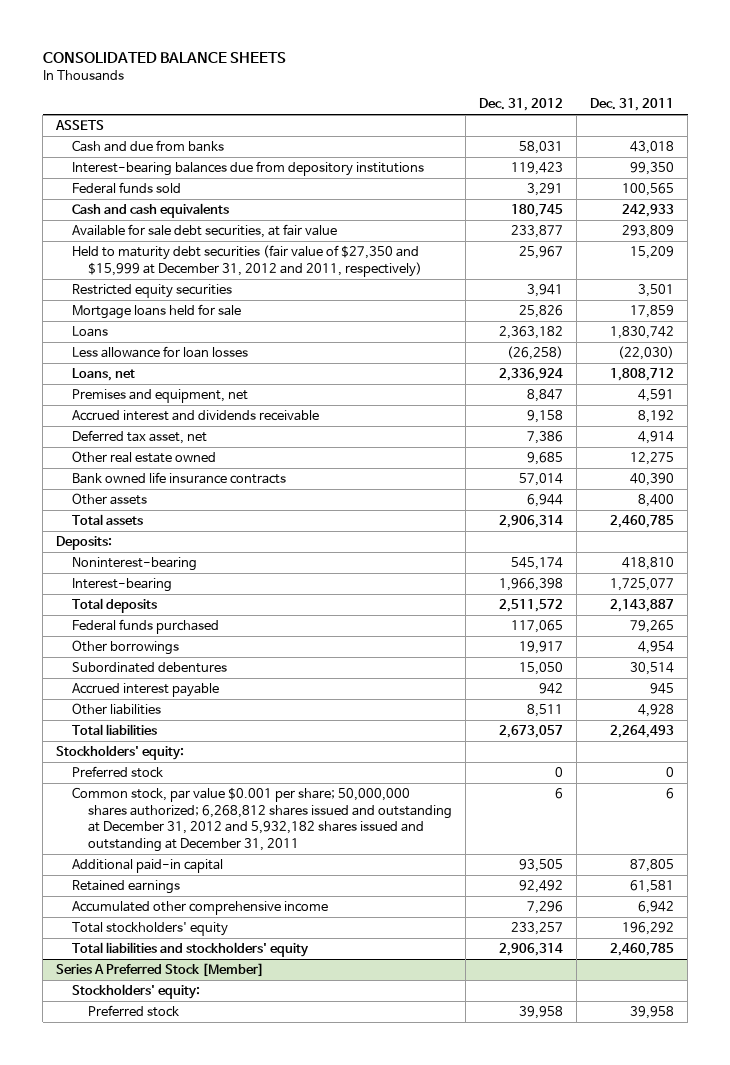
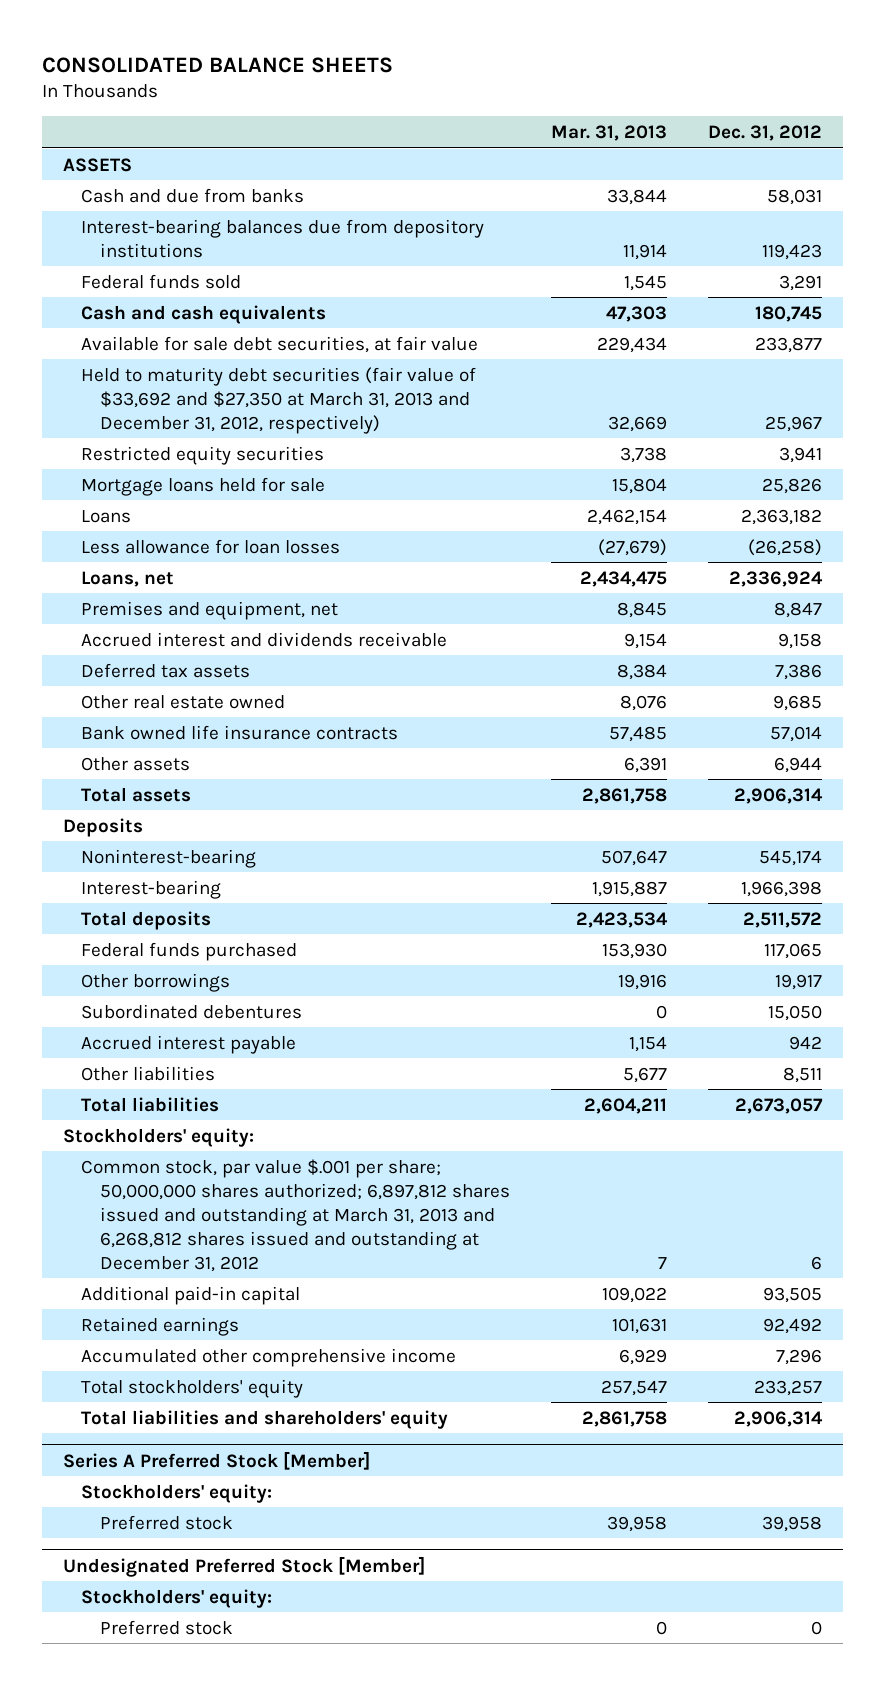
- | Dec. 31, 2012 | Dec. 31, 2011
+ | Mar. 31, 2013 | Dec. 31, 2012
- Held to maturity debt securities (fair value of $27,350 and $15,999 at December 31, 2012 and 2011, respectively) | 25,967 | 15,209
+ Held to maturity debt securities (fair value of $33,692 and $27,350 at March 31, 2013 and December 31, 2012, respectively) | 32,669 | 25,967
- Deferred tax asset, net | 7,386 | 4,914
+ Deferred tax assets | 8,384 | 7,386
- Deposits:
+ Deposits
- Preferred stock | 0 | 0
- Common stock, par value $0.001 per share; 50,000,000 shares authorized; 6,268,812 shares issued and outstanding at December 31, 2012 and 5,932,182 shares issued and outstanding at December 31, 2011 | 6 | 6
+ Common stock, par value $.001 per share; 50,000,000 shares authorized; 6,897,812 shares issued and outstanding at March 31, 2013 and 6,268,812 shares issued and outstanding at December 31, 2012 | 7 | 6
- Total liabilities and stockholders' equity | 2,906,314 | 2,460,785
+ Total liabilities and shareholders' equity | 2,861,758 | 2,906,314
+ Undesignated Preferred Stock [Member]
+ Stockholders' equity:
+ Preferred stock | 0 | 0

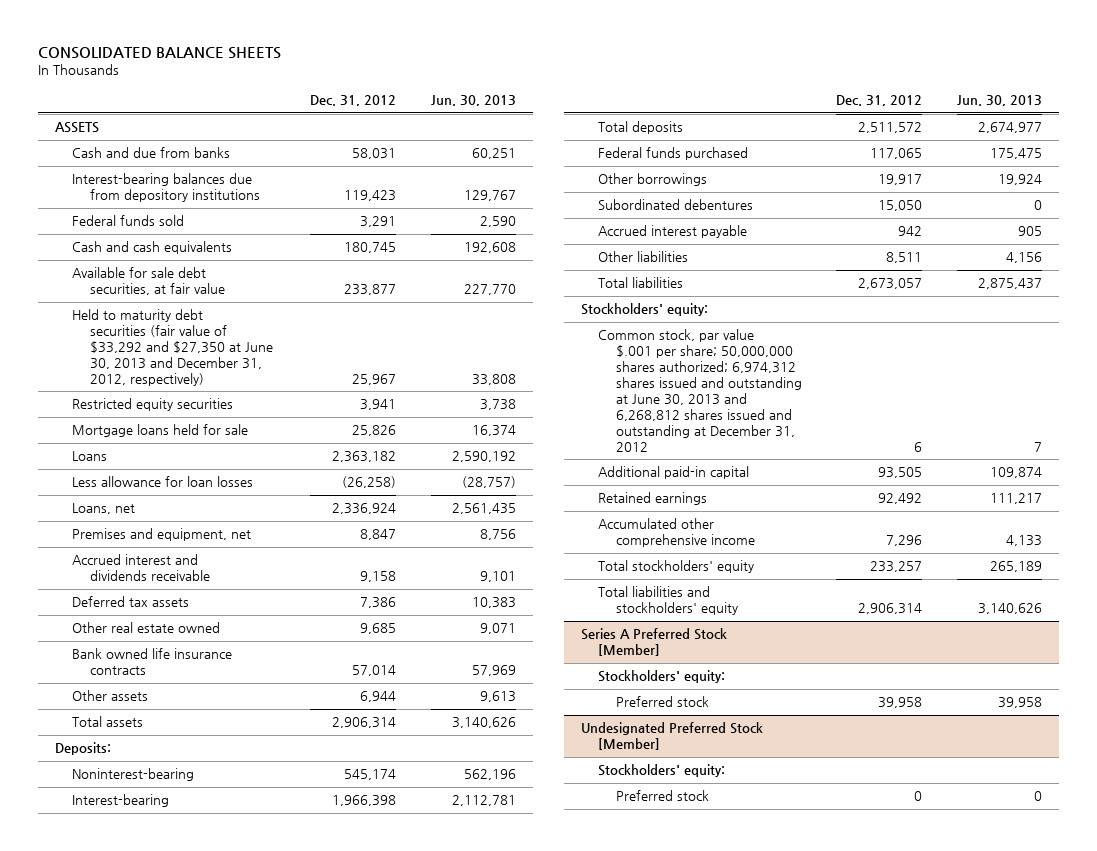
- | Mar. 31, 2013 | Dec. 31, 2012
+ | Dec. 31, 2012 | Jun. 30, 2013
- Held to maturity debt securities (fair value of $33,692 and $27,350 at March 31, 2013 and December 31, 2012, respectively) | 32,669 | 25,967
+ Held to maturity debt securities (fair value of $33,292 and $27,350 at June 30, 2013 and December 31, 2012, respectively) | 25,967 | 33,808
- Deposits
+ Deposits:
- Common stock, par value $.001 per share; 50,000,000 shares authorized; 6,897,812 shares issued and outstanding at March 31, 2013 and 6,268,812 shares issued and outstanding at December 31, 2012 | 7 | 6
+ Common stock, par value $.001 per share; 50,000,000 shares authorized; 6,974,312 shares issued and outstanding at June 30, 2013 and 6,268,812 shares issued and outstanding at December 31, 2012 | 6 | 7
- Total liabilities and shareholders' equity | 2,861,758 | 2,906,314
+ Total liabilities and stockholders' equity | 2,906,314 | 3,140,626

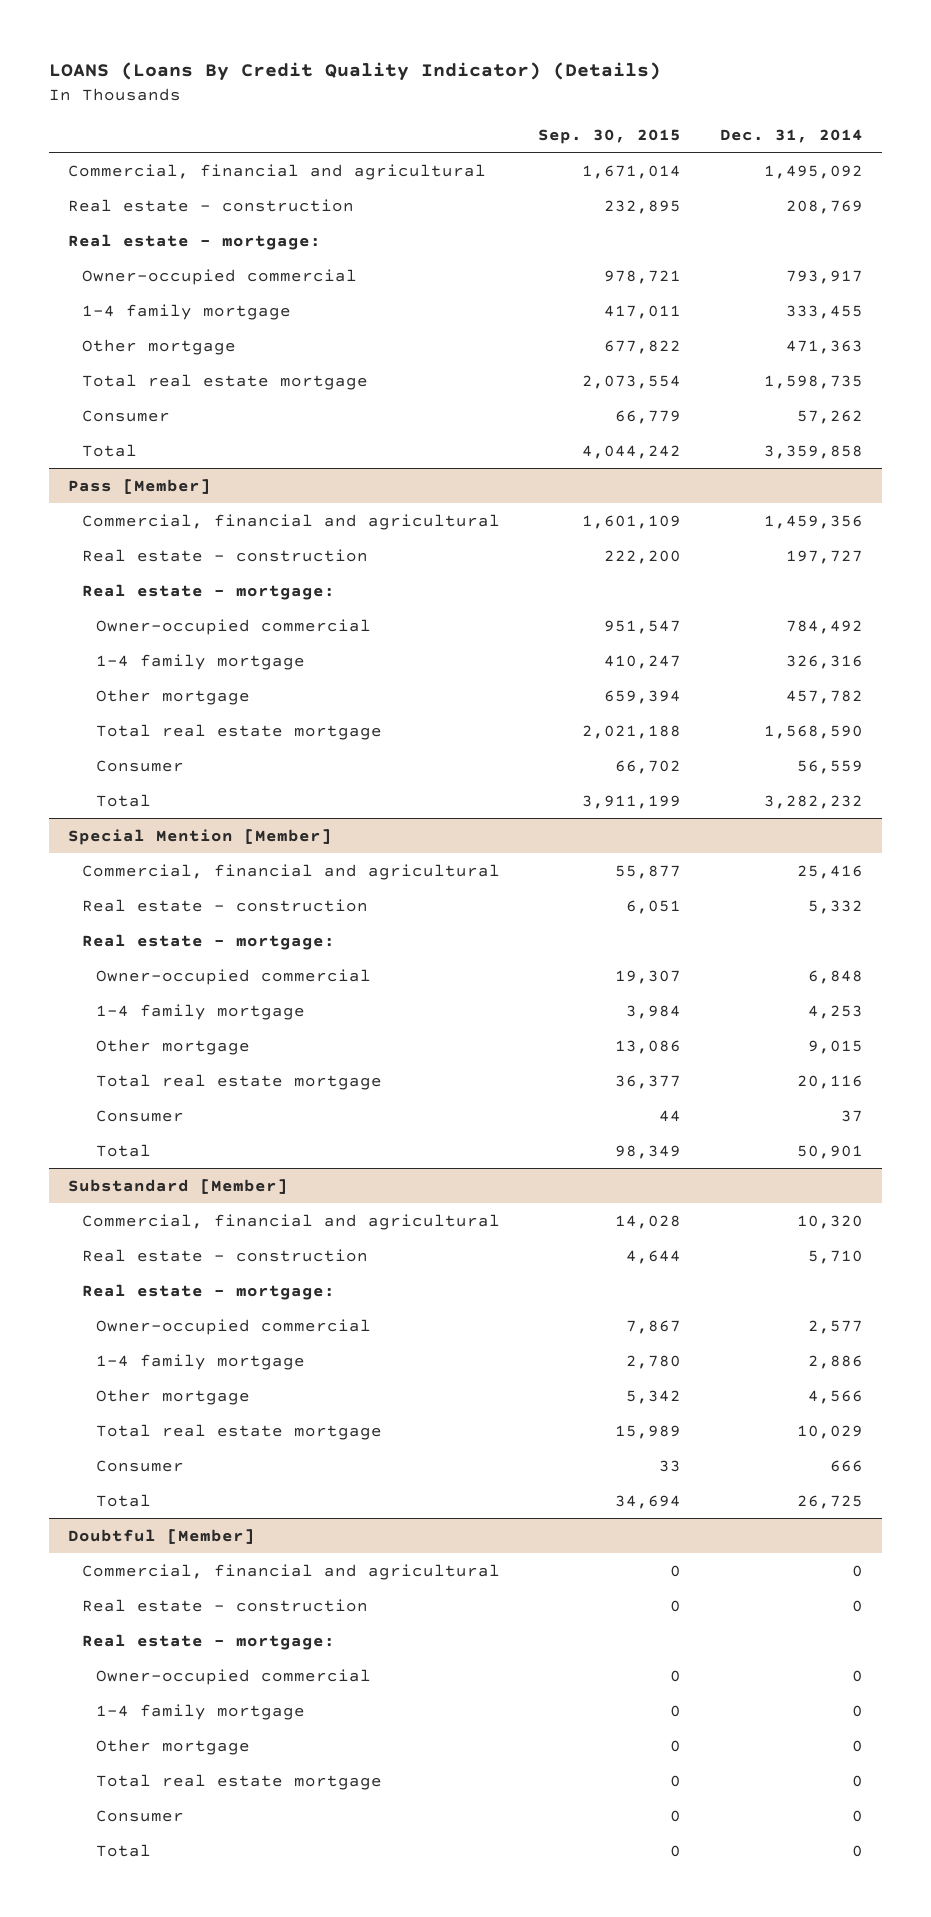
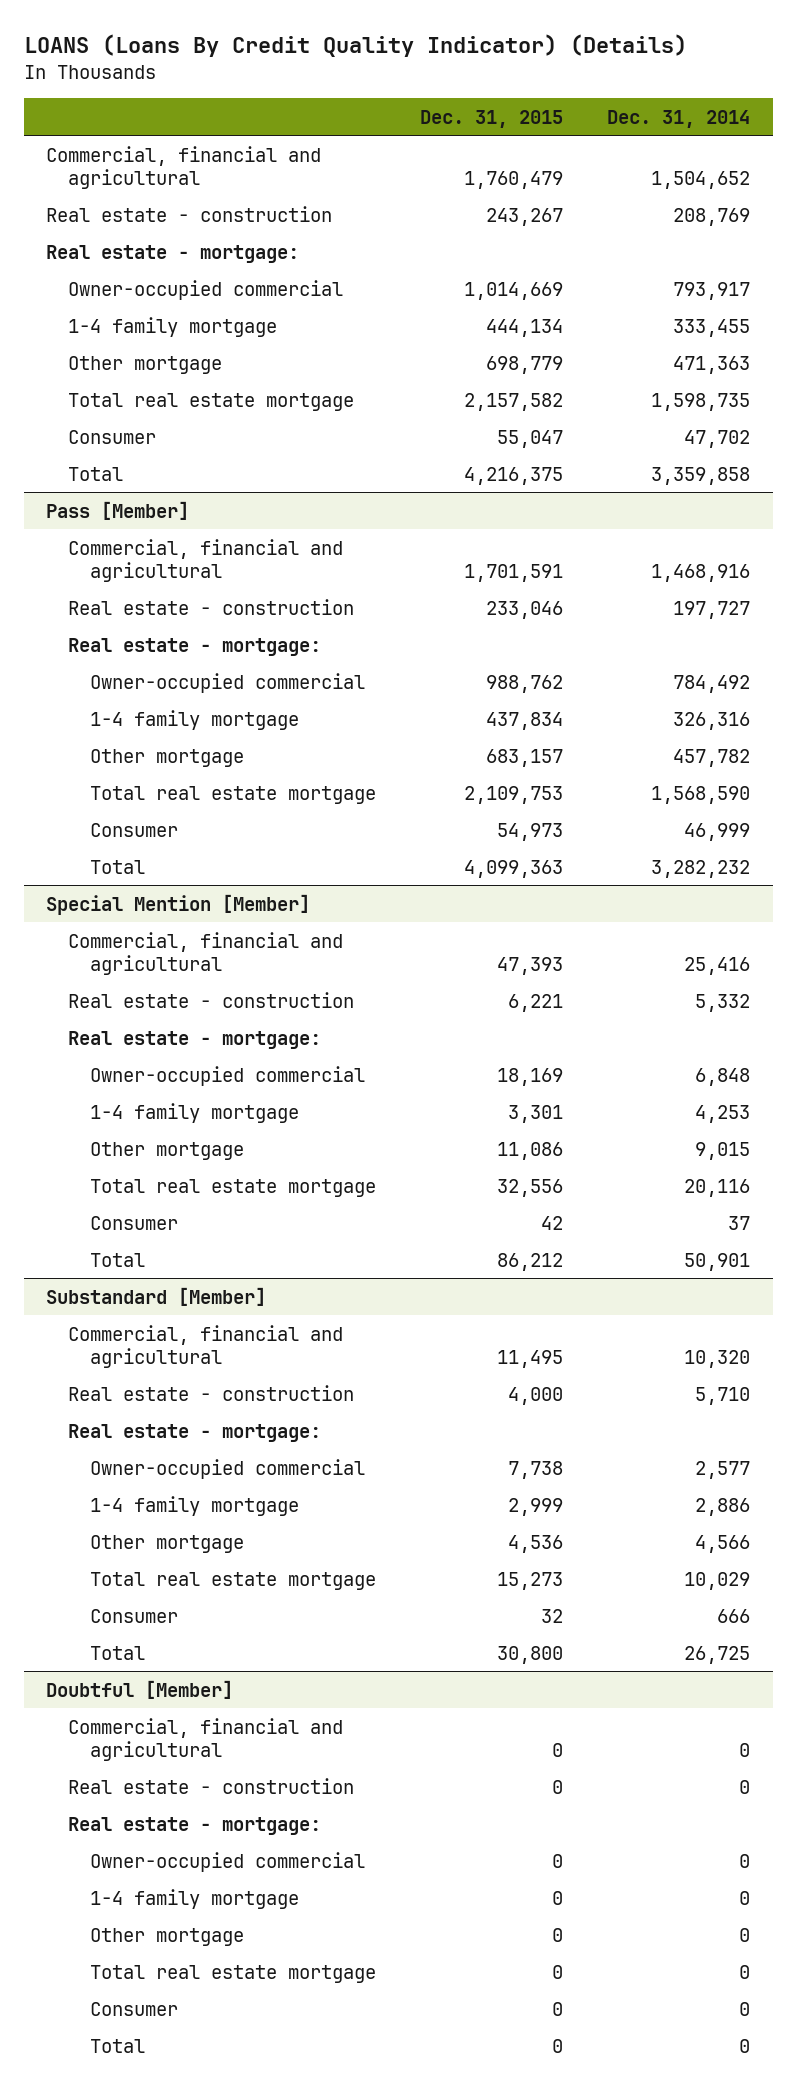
- | Sep. 30, 2015 | Dec. 31, 2014
+ | Dec. 31, 2015 | Dec. 31, 2014
- Commercial, financial and agricultural | 1,671,014 | 1,495,092
+ Commercial, financial and agricultural | 1,760,479 | 1,504,652
- Consumer | 66,779 | 57,262
+ Consumer | 55,047 | 47,702
@ Pass [Member]
- Commercial, financial and agricultural | 1,601,109 | 1,459,356
+ Commercial, financial and agricultural | 1,701,591 | 1,468,916
- Consumer | 66,702 | 56,559
+ Consumer | 54,973 | 46,999

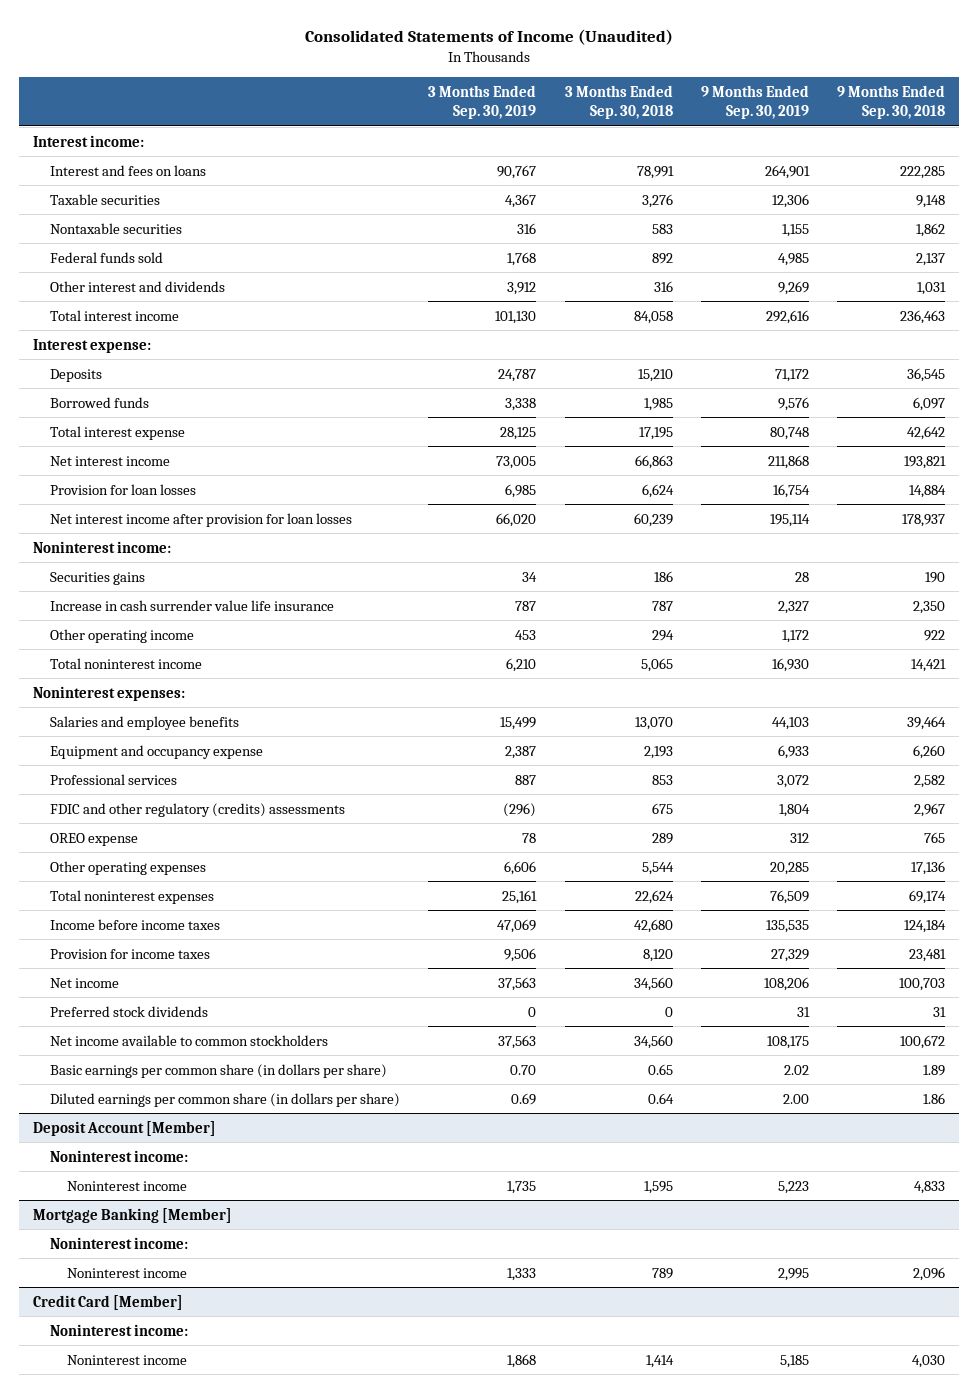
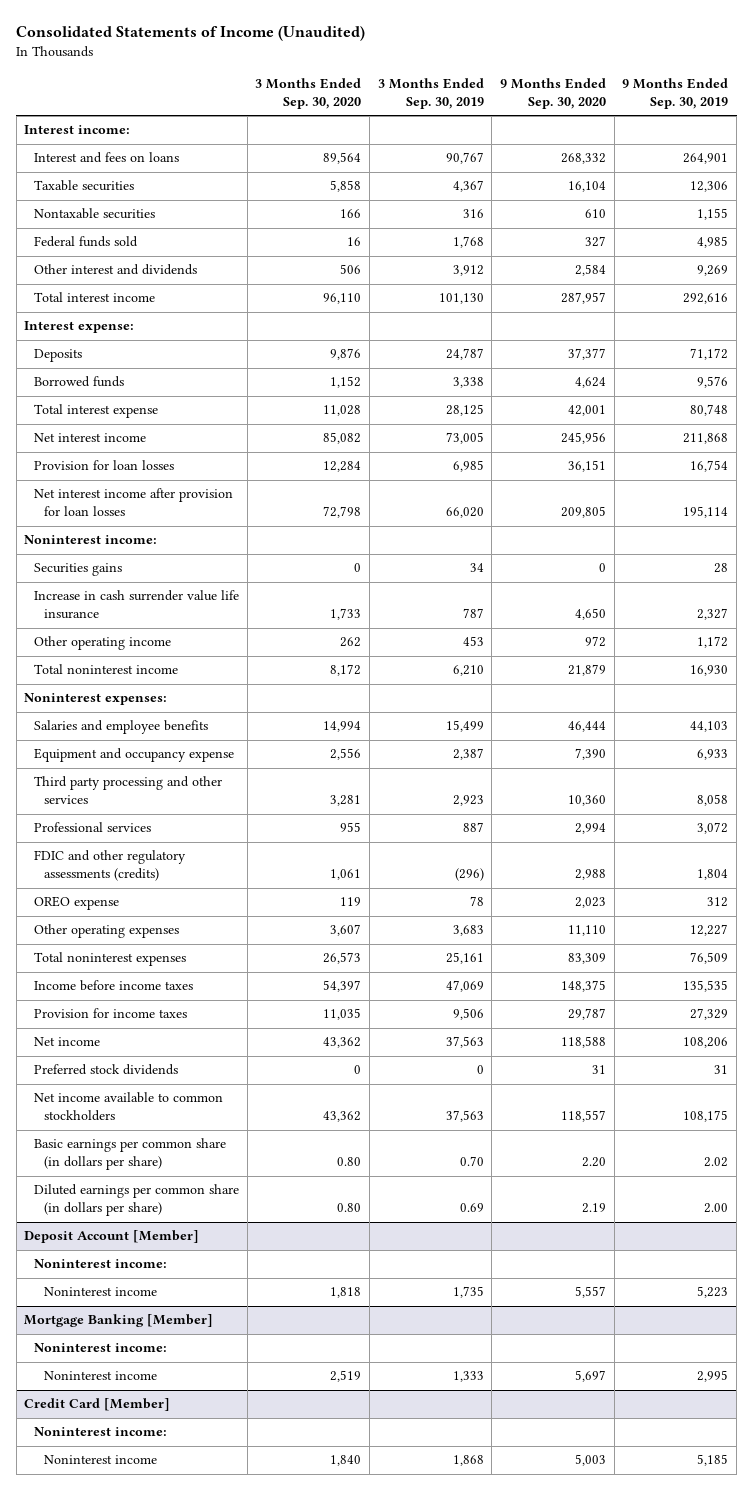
- | 3 Months Ended Sep. 30, 2019 | 3 Months Ended Sep. 30, 2018 | 9 Months Ended Sep. 30, 2019 | 9 Months Ended Sep. 30, 2018
+ | 3 Months Ended Sep. 30, 2020 | 3 Months Ended Sep. 30, 2019 | 9 Months Ended Sep. 30, 2020 | 9 Months Ended Sep. 30, 2019
+ Third party processing and other services | 3,281 | 2,923 | 10,360 | 8,058
- FDIC and other regulatory (credits) assessments | (296) | 675 | 1,804 | 2,967
+ FDIC and other regulatory assessments (credits) | 1,061 | (296) | 2,988 | 1,804
- Other operating expenses | 6,606 | 5,544 | 20,285 | 17,136
+ Other operating expenses | 3,607 | 3,683 | 11,110 | 12,227

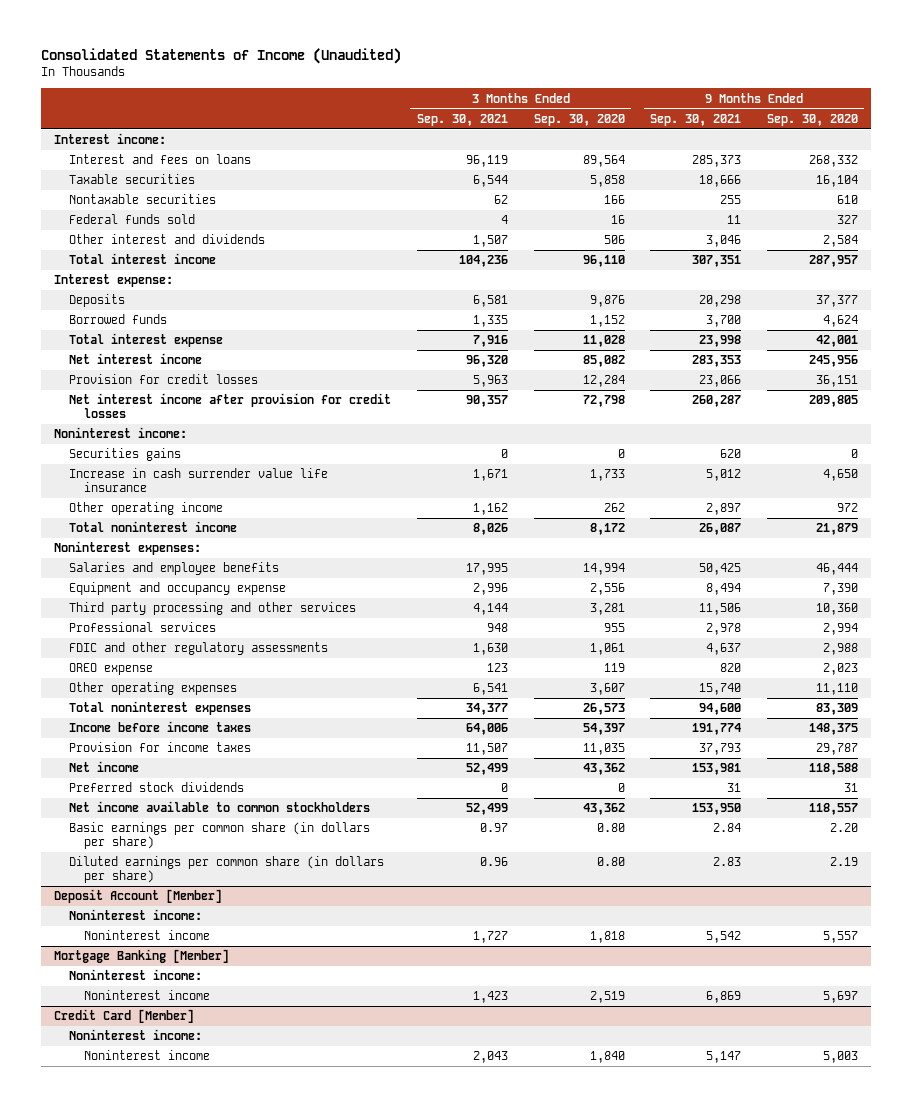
- | 3 Months Ended Sep. 30, 2020 | 3 Months Ended Sep. 30, 2019 | 9 Months Ended Sep. 30, 2020 | 9 Months Ended Sep. 30, 2019
+ | 3 Months Ended Sep. 30, 2021 | 3 Months Ended Sep. 30, 2020 | 9 Months Ended Sep. 30, 2021 | 9 Months Ended Sep. 30, 2020
- Provision for loan losses | 12,284 | 6,985 | 36,151 | 16,754
- Net interest income after provision for loan losses | 72,798 | 66,020 | 209,805 | 195,114
+ Provision for credit losses | 5,963 | 12,284 | 23,066 | 36,151
+ Net interest income after provision for credit losses | 90,357 | 72,798 | 260,287 | 209,805
- FDIC and other regulatory assessments (credits) | 1,061 | (296) | 2,988 | 1,804
+ FDIC and other regulatory assessments | 1,630 | 1,061 | 4,637 | 2,988

